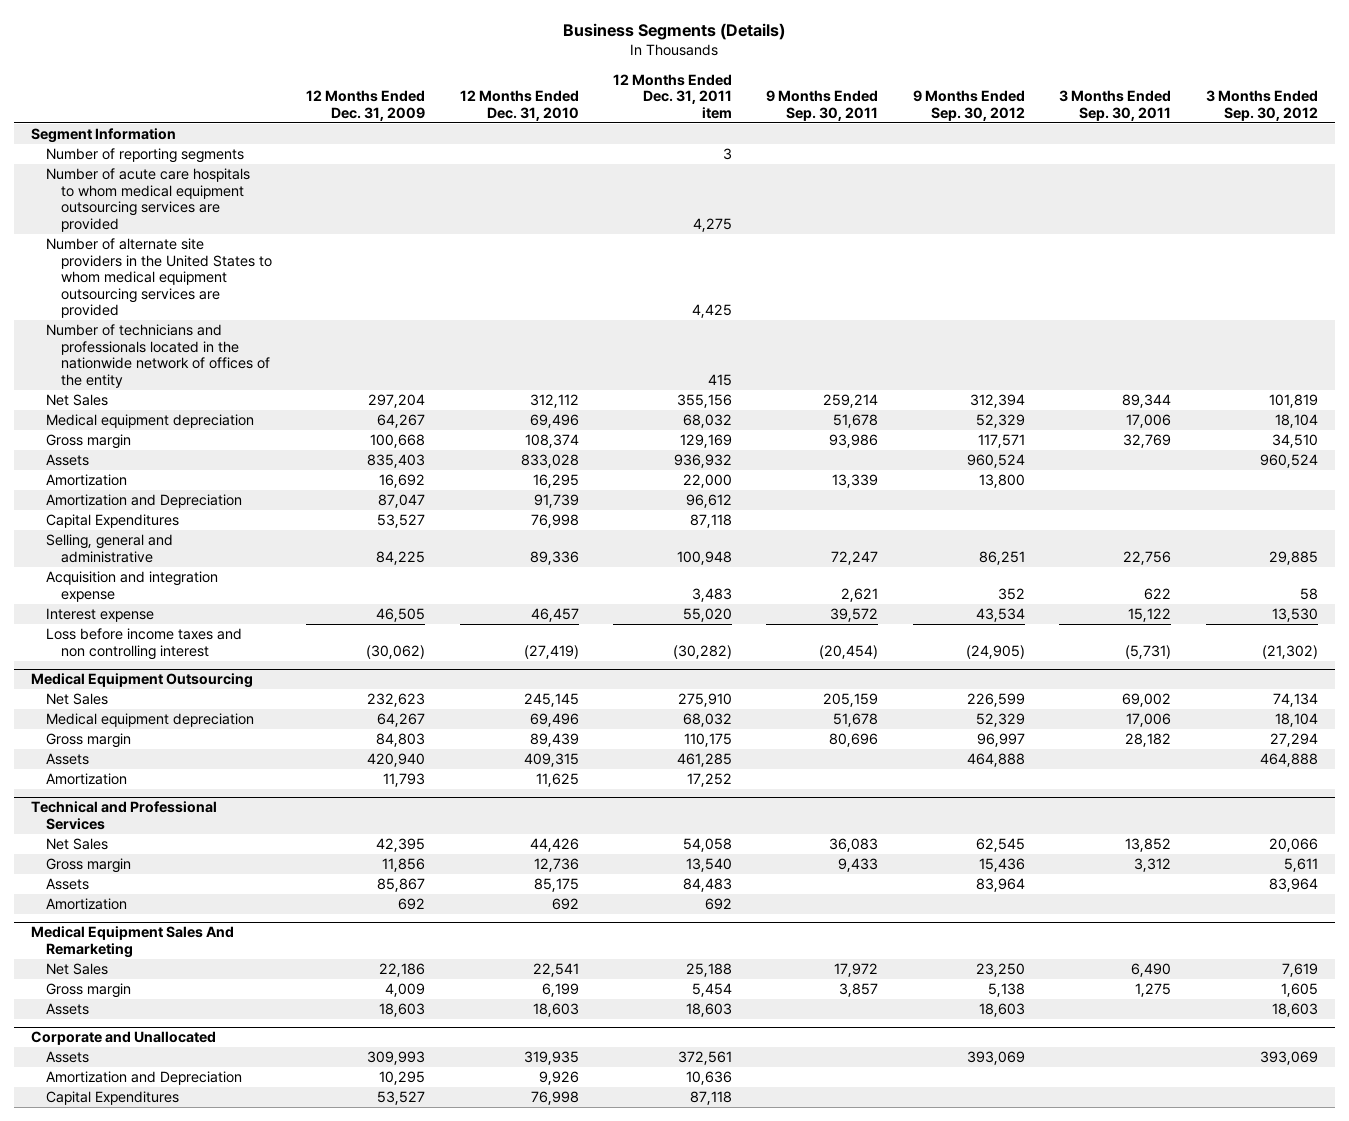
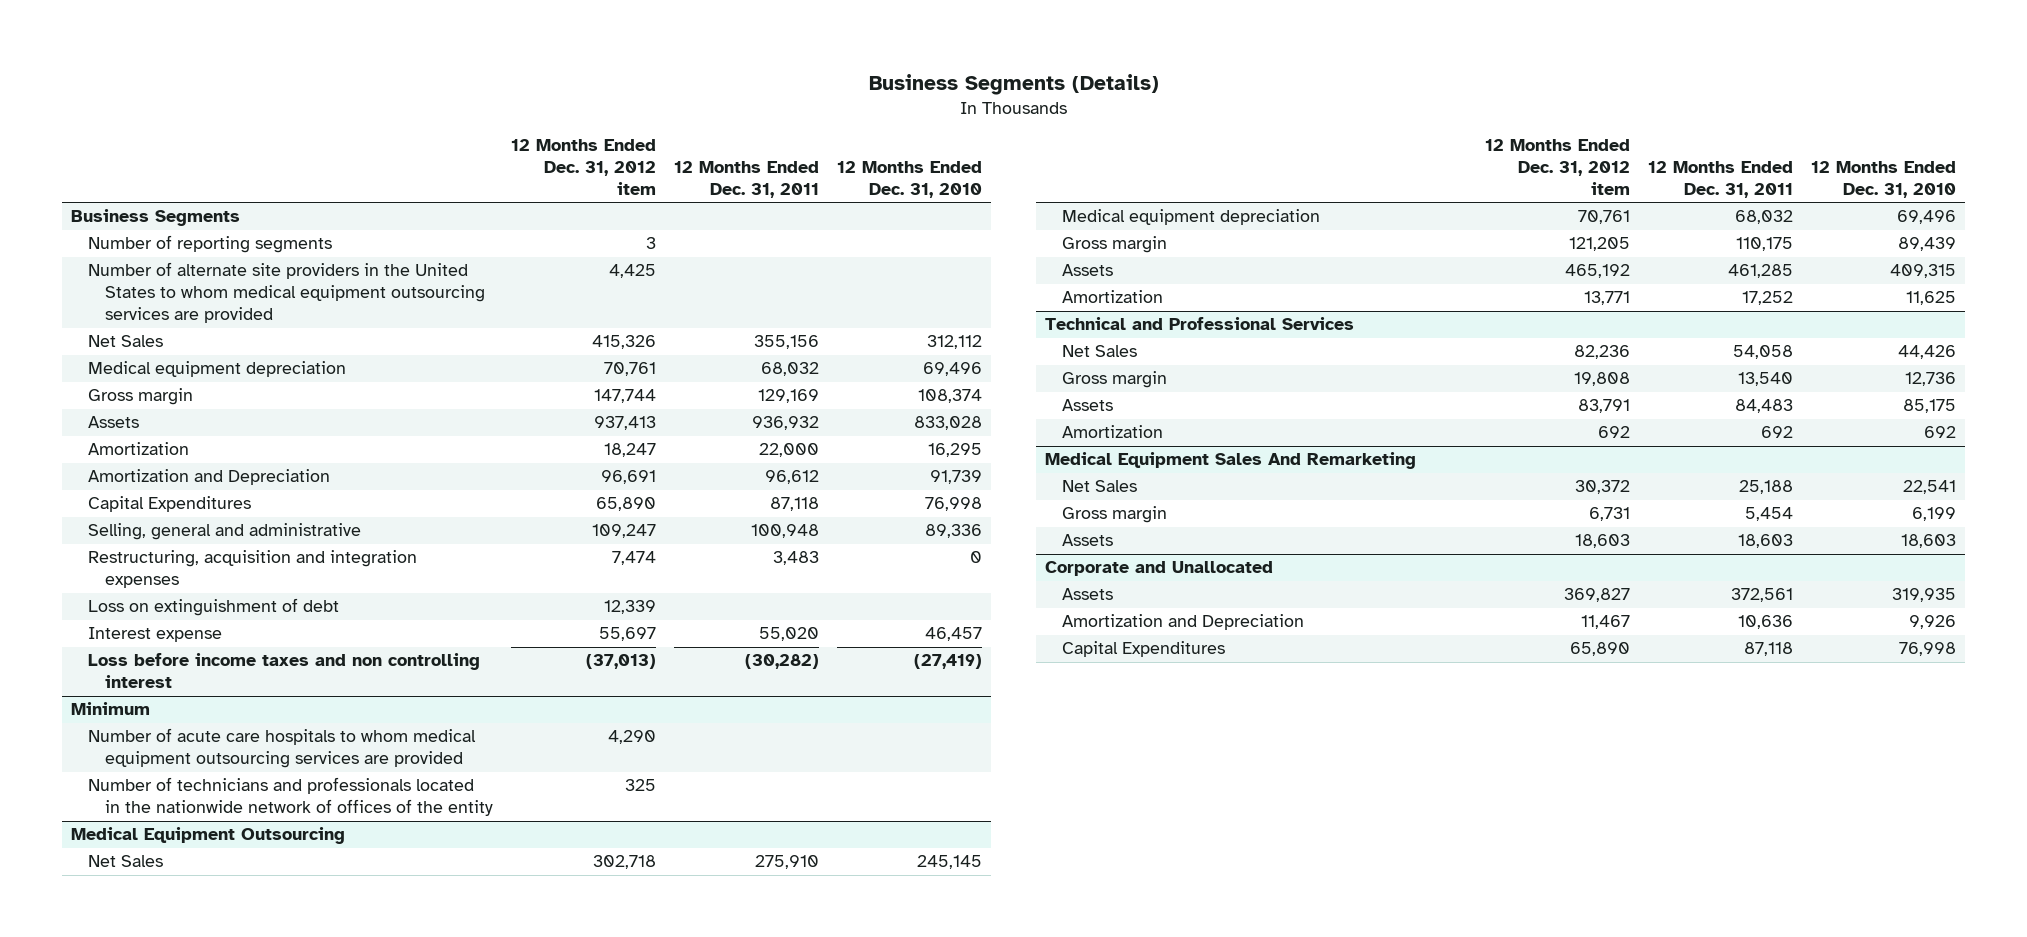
- | 12 Months Ended Dec. 31, 2009 | 12 Months Ended Dec. 31, 2010 | 12 Months Ended Dec. 31, 2011 item | 9 Months Ended Sep. 30, 2011 | 9 Months Ended Sep. 30, 2012 | 3 Months Ended Sep. 30, 2011 | 3 Months Ended Sep. 30, 2012
+ | 12 Months Ended Dec. 31, 2012 item | 12 Months Ended Dec. 31, 2011 | 12 Months Ended Dec. 31, 2010
- Segment Information
+ Business Segments
- Number of acute care hospitals to whom medical equipment outsourcing services are provided | | | 4,275 | | | |
- Number of technicians and professionals located in the nationwide network of offices of the entity | | | 415 | | | |
- Acquisition and integration expense | | | 3,483 | 2,621 | 352 | 622 | 58
+ Restructuring, acquisition and integration expenses | 7,474 | 3,483 | 0
+ Loss on extinguishment of debt | 12,339 | |
+ Minimum
+ Number of acute care hospitals to whom medical equipment outsourcing services are provided | 4,290 | |
+ Number of technicians and professionals located in the nationwide network of offices of the entity | 325 | |

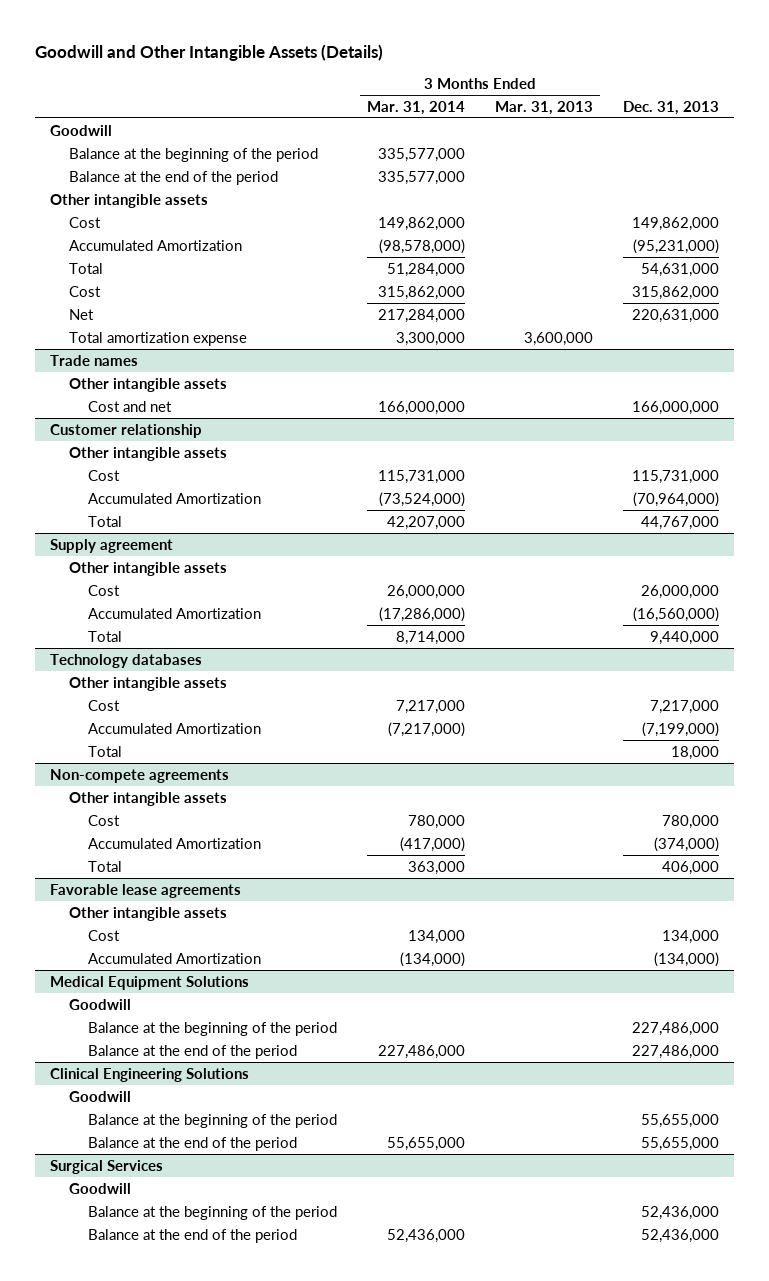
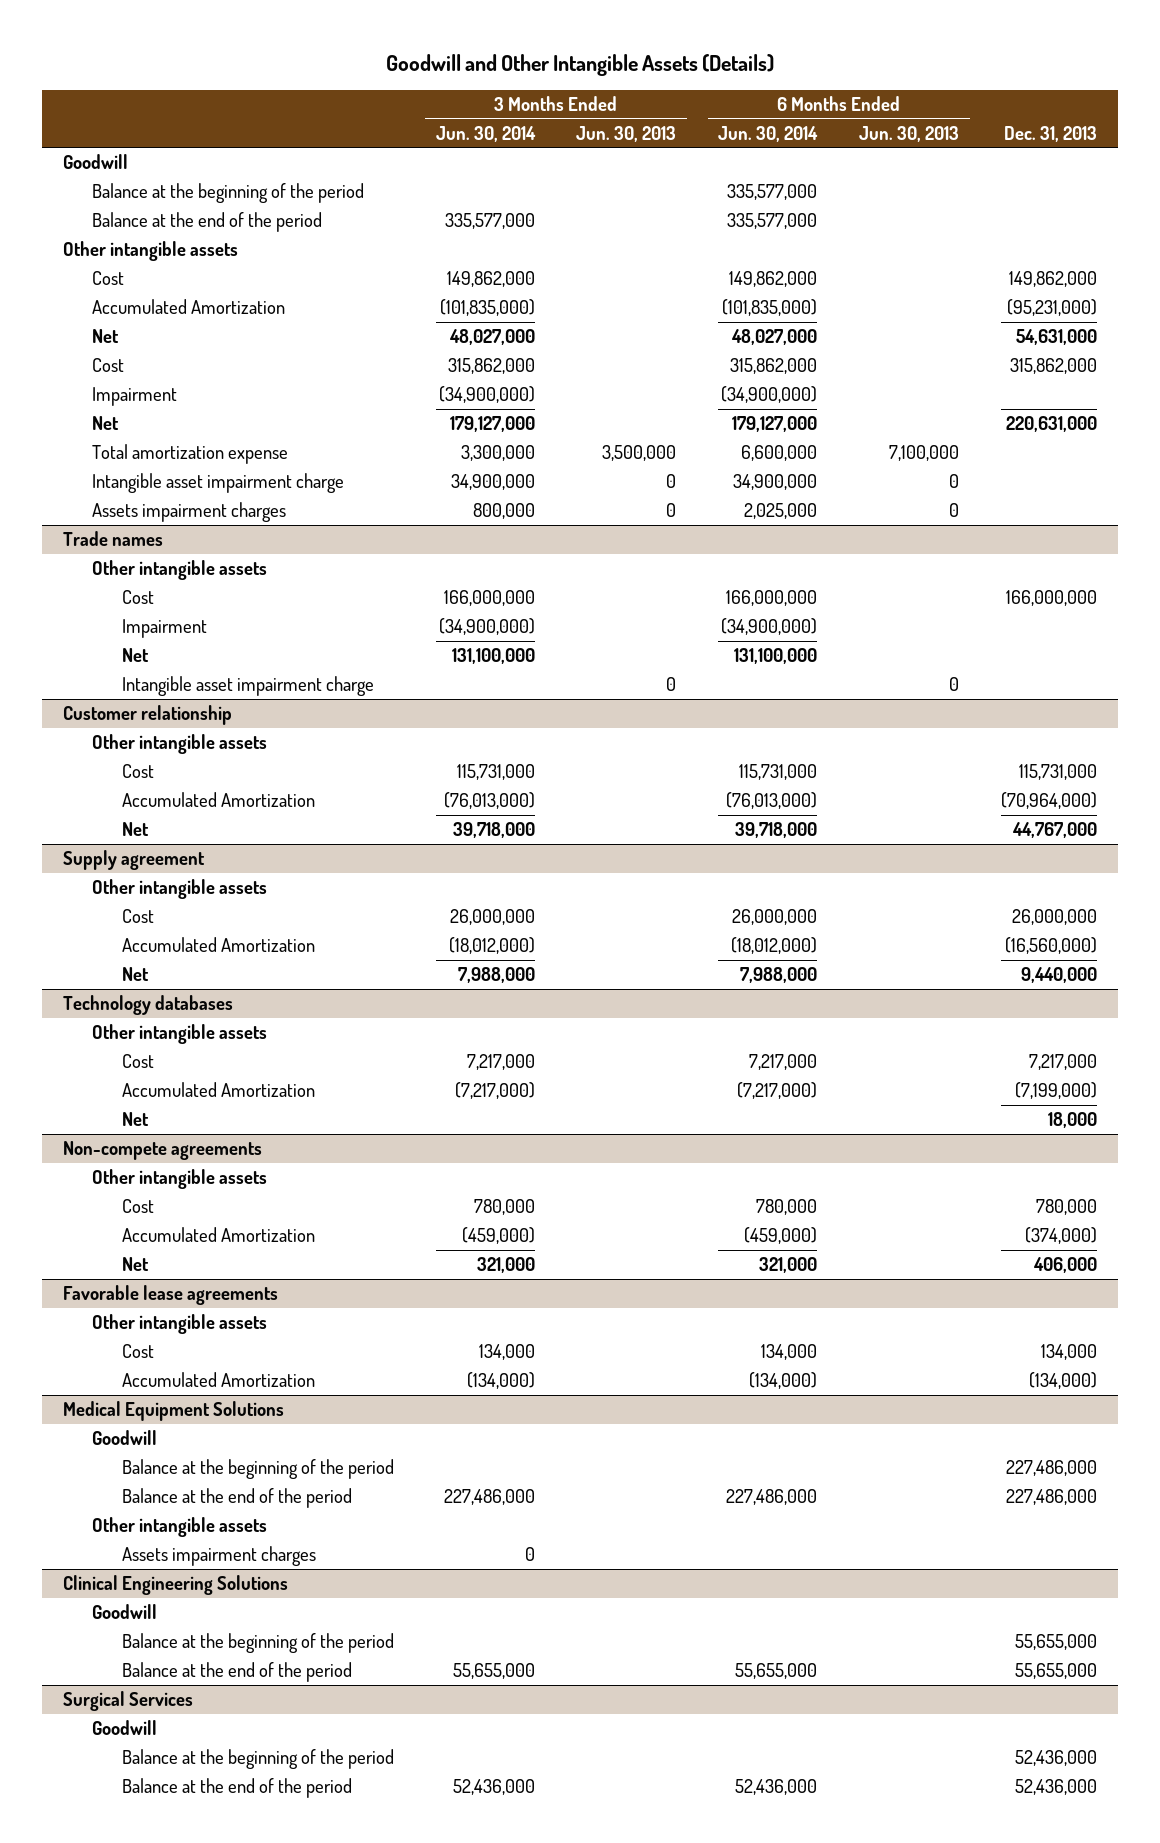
- | 3 Months Ended Mar. 31, 2014 | 3 Months Ended Mar. 31, 2013 | Dec. 31, 2013
+ | 3 Months Ended Jun. 30, 2014 | 3 Months Ended Jun. 30, 2013 | 6 Months Ended Jun. 30, 2014 | 6 Months Ended Jun. 30, 2013 | Dec. 31, 2013
- Total | 51,284,000 | | 54,631,000
+ Net | 48,027,000 | | 48,027,000 | | 54,631,000
+ Impairment | (34,900,000) | | (34,900,000) | |
+ Intangible asset impairment charge | 34,900,000 | 0 | 34,900,000 | 0 |
+ Assets impairment charges | 800,000 | 0 | 2,025,000 | 0 |
@ Trade names
- Cost and net | 166,000,000 | | 166,000,000
+ Cost | 166,000,000 | | 166,000,000 | | 166,000,000
+ Impairment | (34,900,000) | | (34,900,000) | |
+ Net | 131,100,000 | | 131,100,000 | |
+ Intangible asset impairment charge | | 0 | | 0 |
@ Customer relationship
- Total | 42,207,000 | | 44,767,000
+ Net | 39,718,000 | | 39,718,000 | | 44,767,000
@ Supply agreement
- Total | 8,714,000 | | 9,440,000
+ Net | 7,988,000 | | 7,988,000 | | 9,440,000
@ Technology databases
- Total | | | 18,000
+ Net | | | | | 18,000
@ Non-compete agreements
- Total | 363,000 | | 406,000
+ Net | 321,000 | | 321,000 | | 406,000
@ Medical Equipment Solutions
+ Other intangible assets
+ Assets impairment charges | 0 | | | |

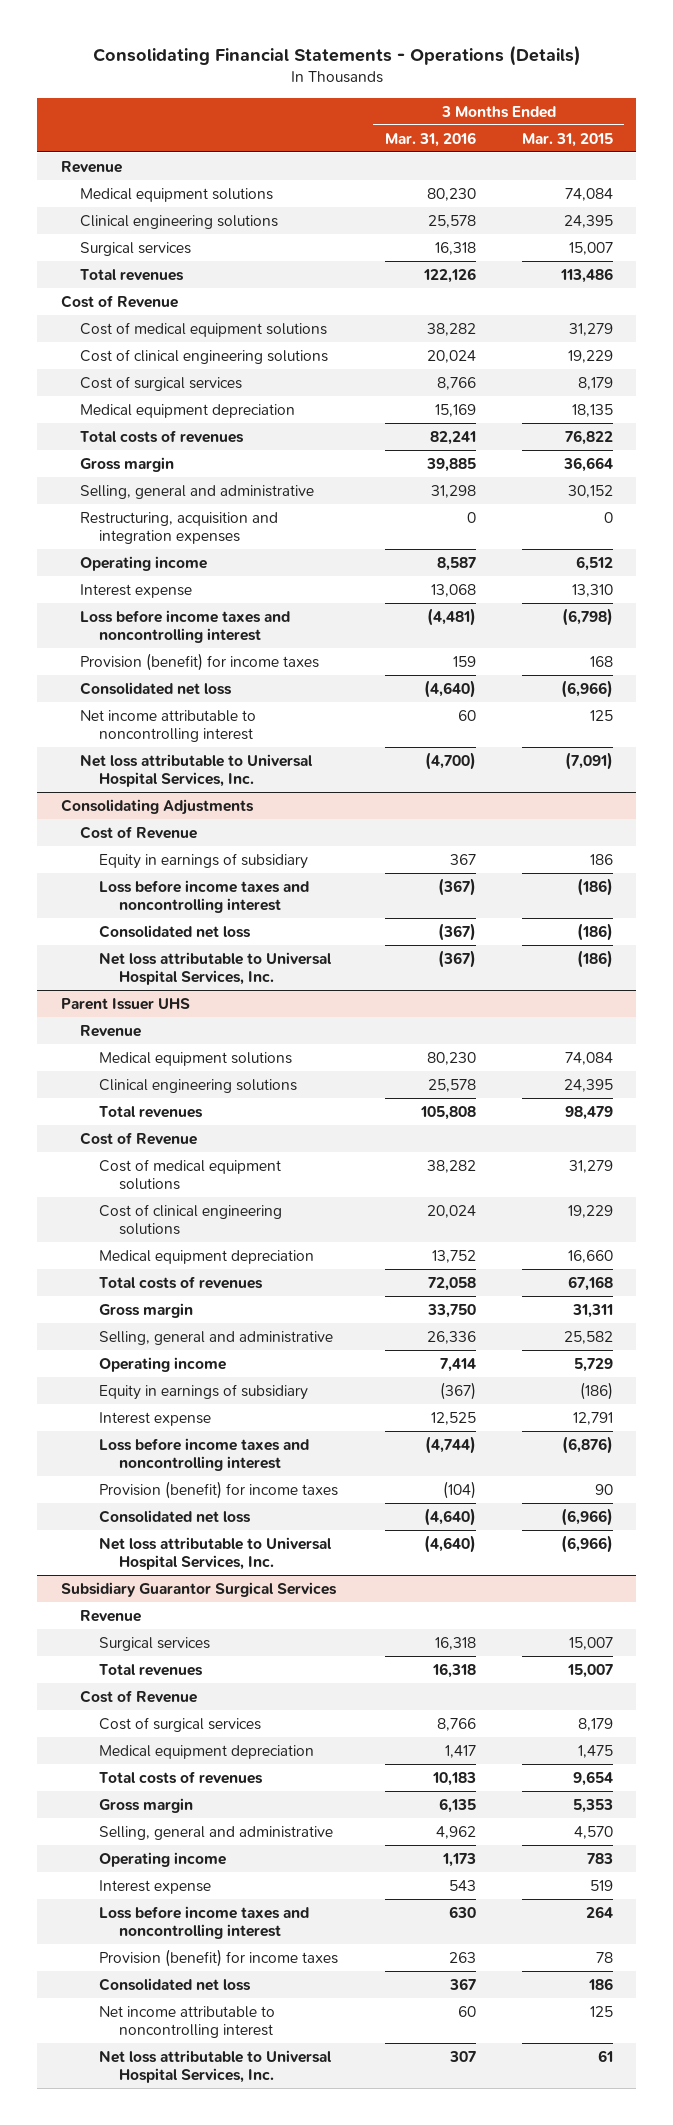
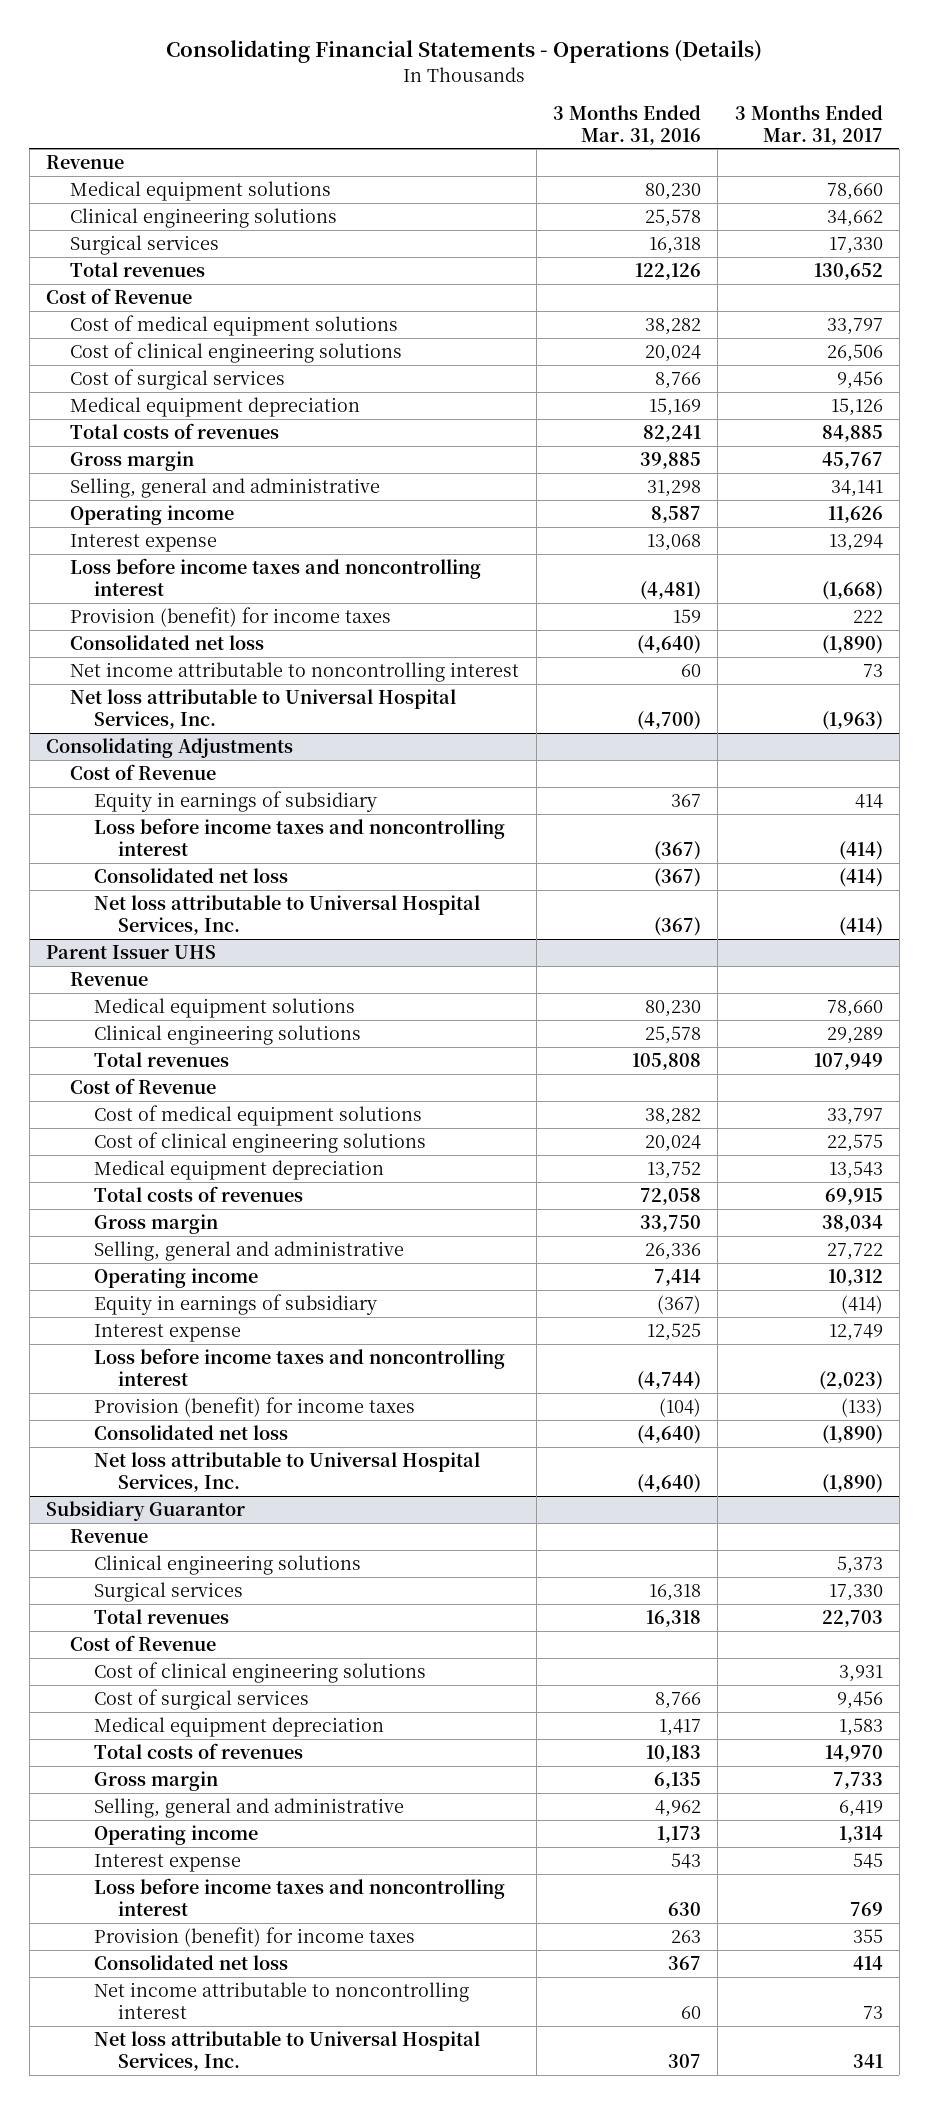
- | 3 Months Ended Mar. 31, 2016 | 3 Months Ended Mar. 31, 2015
+ | 3 Months Ended Mar. 31, 2016 | 3 Months Ended Mar. 31, 2017
- Restructuring, acquisition and integration expenses | 0 | 0
- Subsidiary Guarantor Surgical Services
+ Subsidiary Guarantor
+ Clinical engineering solutions | | 5,373
+ Cost of clinical engineering solutions | | 3,931

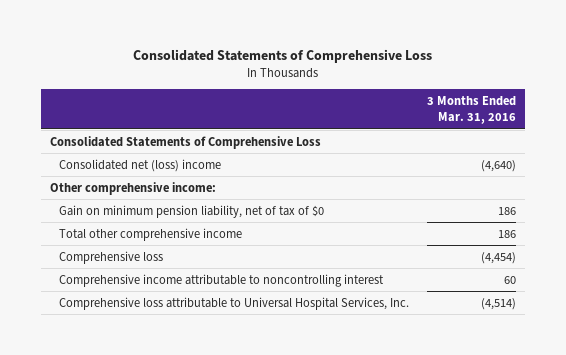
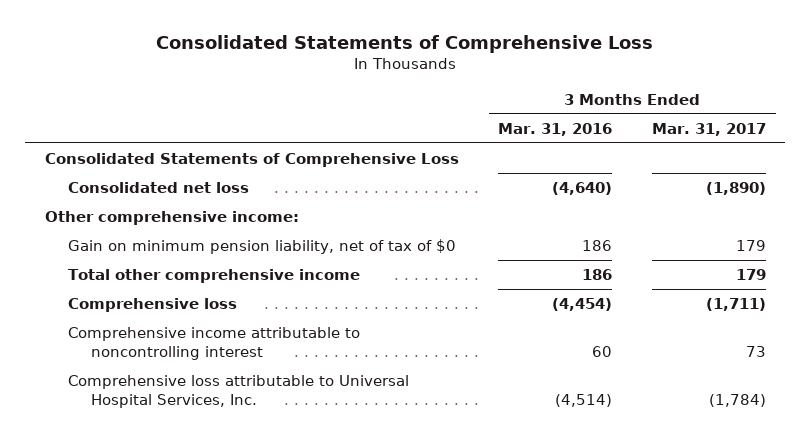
- | 3 Months Ended Mar. 31, 2016
+ | 3 Months Ended Mar. 31, 2016 | 3 Months Ended Mar. 31, 2017
- Consolidated net (loss) income | (4,640)
+ Consolidated net loss | (4,640) | (1,890)

